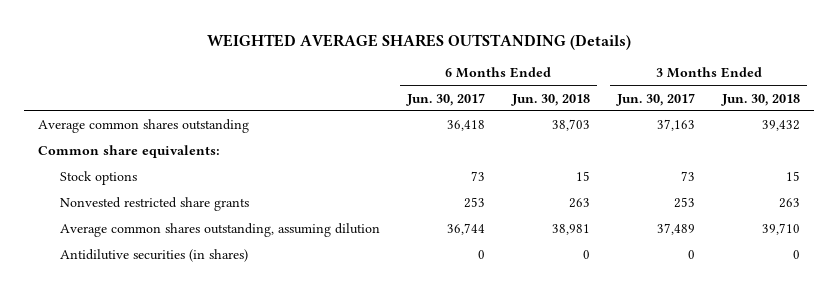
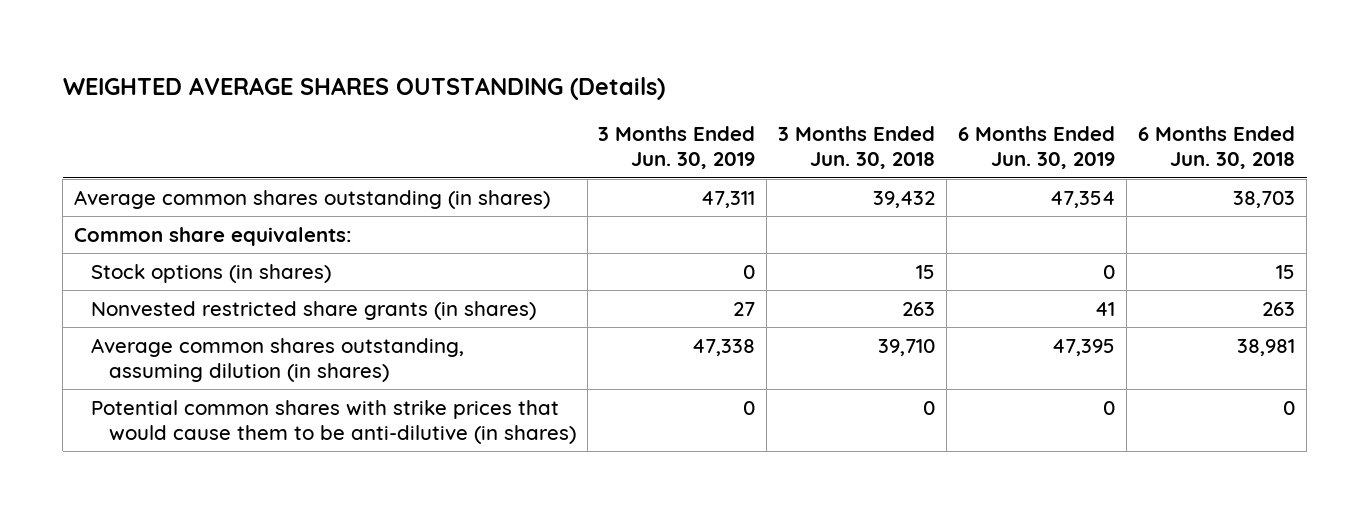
- | 6 Months Ended Jun. 30, 2017 | 6 Months Ended Jun. 30, 2018 | 3 Months Ended Jun. 30, 2017 | 3 Months Ended Jun. 30, 2018
+ | 3 Months Ended Jun. 30, 2019 | 3 Months Ended Jun. 30, 2018 | 6 Months Ended Jun. 30, 2019 | 6 Months Ended Jun. 30, 2018
- Average common shares outstanding | 36,418 | 38,703 | 37,163 | 39,432
+ Average common shares outstanding (in shares) | 47,311 | 39,432 | 47,354 | 38,703
- Stock options | 73 | 15 | 73 | 15
- Nonvested restricted share grants | 253 | 263 | 253 | 263
- Average common shares outstanding, assuming dilution | 36,744 | 38,981 | 37,489 | 39,710
- Antidilutive securities (in shares) | 0 | 0 | 0 | 0
+ Stock options (in shares) | 0 | 15 | 0 | 15
+ Nonvested restricted share grants (in shares) | 27 | 263 | 41 | 263
+ Average common shares outstanding, assuming dilution (in shares) | 47,338 | 39,710 | 47,395 | 38,981
+ Potential common shares with strike prices that would cause them to be anti-dilutive (in shares) | 0 | 0 | 0 | 0

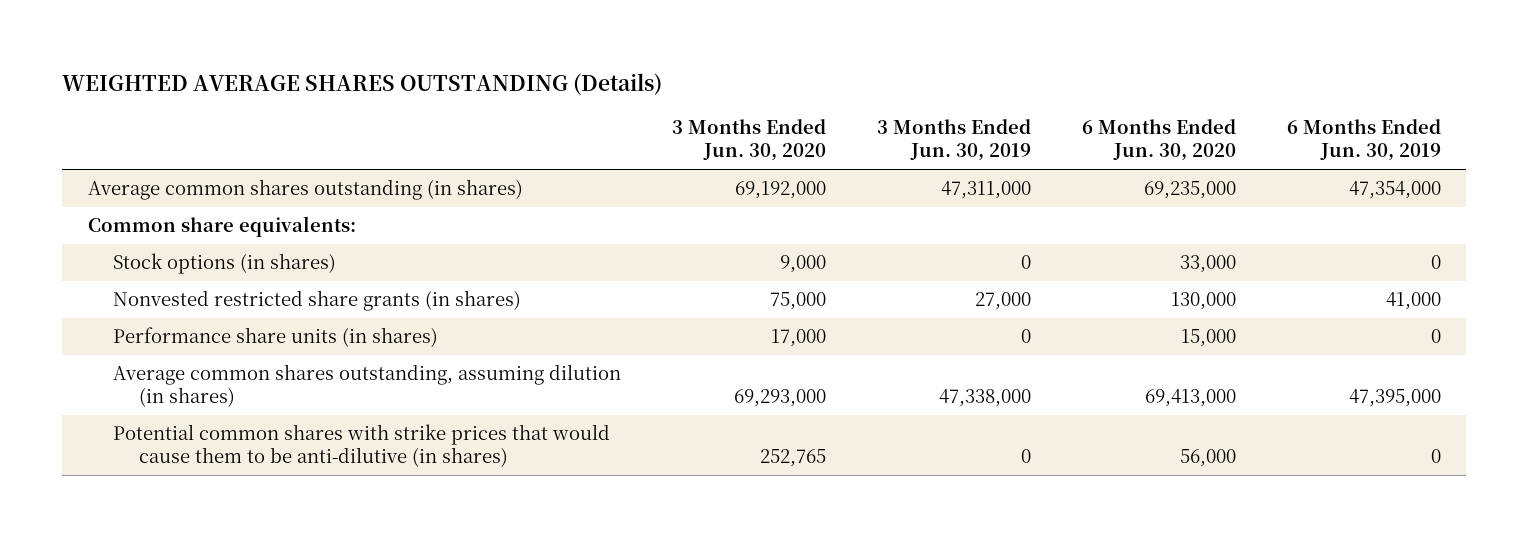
- | 3 Months Ended Jun. 30, 2019 | 3 Months Ended Jun. 30, 2018 | 6 Months Ended Jun. 30, 2019 | 6 Months Ended Jun. 30, 2018
+ | 3 Months Ended Jun. 30, 2020 | 3 Months Ended Jun. 30, 2019 | 6 Months Ended Jun. 30, 2020 | 6 Months Ended Jun. 30, 2019
- Average common shares outstanding (in shares) | 47,311 | 39,432 | 47,354 | 38,703
+ Average common shares outstanding (in shares) | 69,192,000 | 47,311,000 | 69,235,000 | 47,354,000
- Nonvested restricted share grants (in shares) | 27 | 263 | 41 | 263
- Average common shares outstanding, assuming dilution (in shares) | 47,338 | 39,710 | 47,395 | 38,981
+ Nonvested restricted share grants (in shares) | 75,000 | 27,000 | 130,000 | 41,000
+ Performance share units (in shares) | 17,000 | 0 | 15,000 | 0
+ Average common shares outstanding, assuming dilution (in shares) | 69,293,000 | 47,338,000 | 69,413,000 | 47,395,000

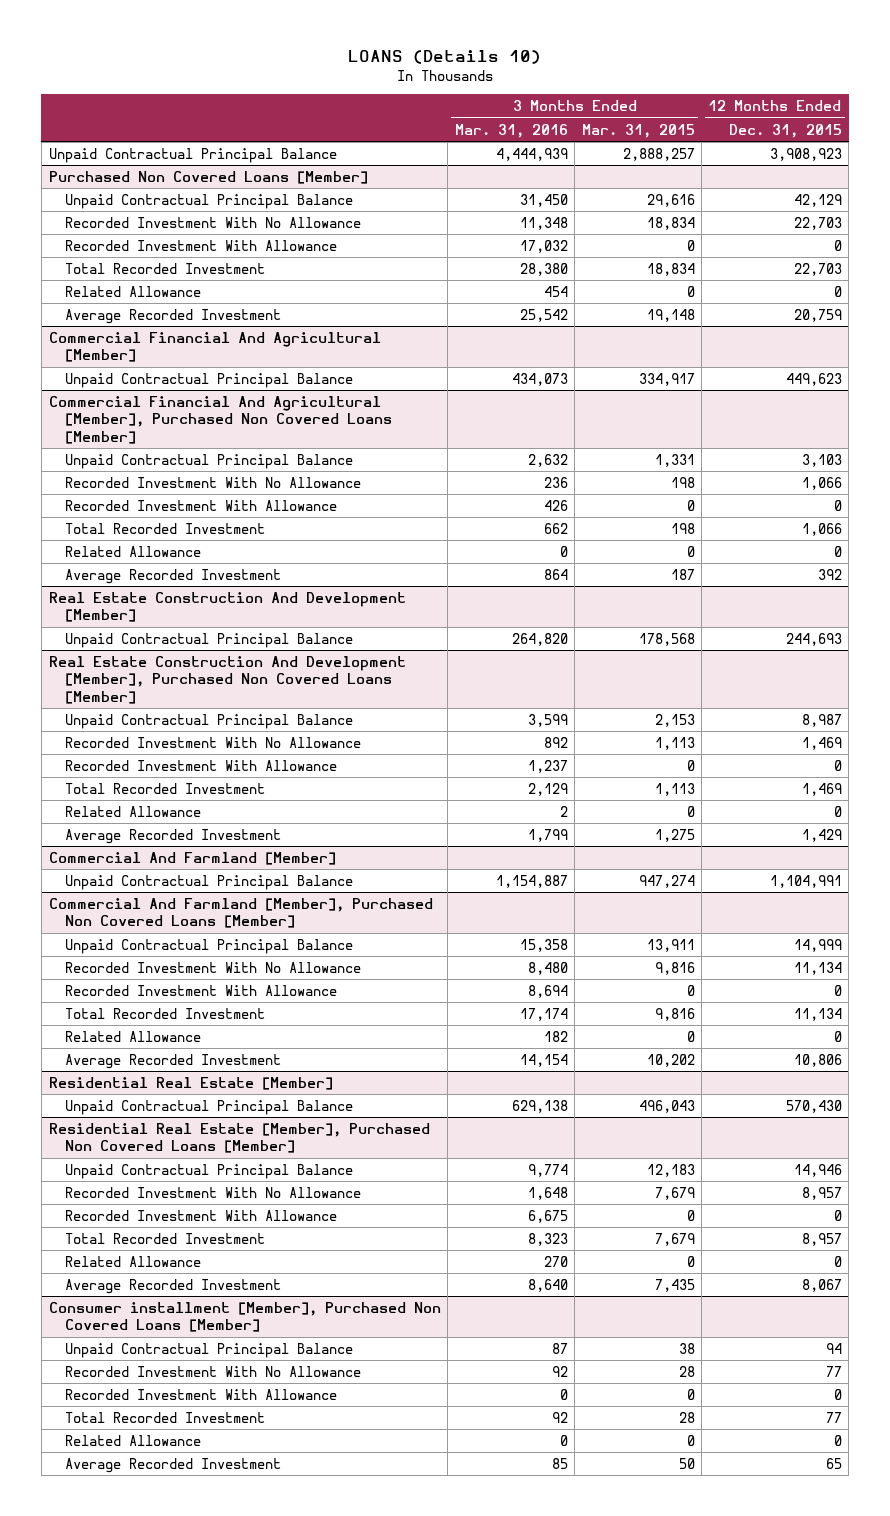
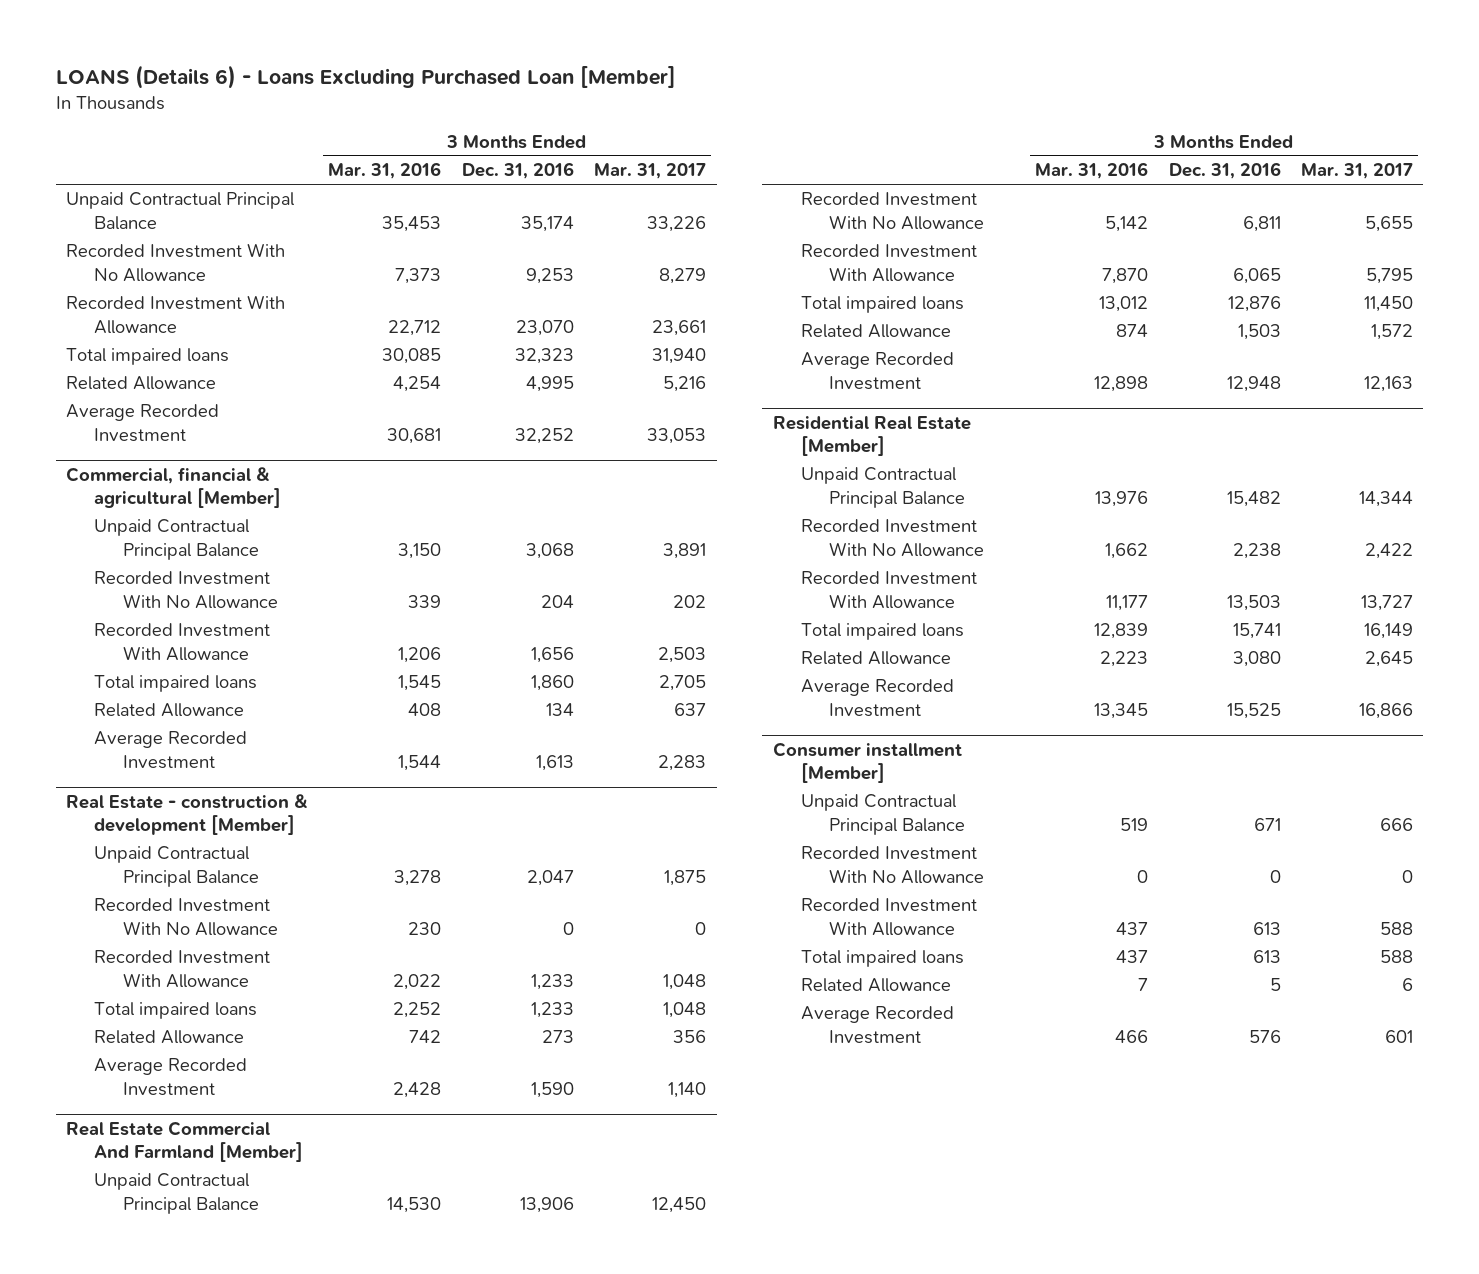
- LOANS (Details 10)
+ LOANS (Details 6) - Loans Excluding Purchased Loan [Member]
- | 3 Months Ended Mar. 31, 2016 | 3 Months Ended Mar. 31, 2015 | 12 Months Ended Dec. 31, 2015
+ | 3 Months Ended Mar. 31, 2016 | 3 Months Ended Dec. 31, 2016 | 3 Months Ended Mar. 31, 2017
- Unpaid Contractual Principal Balance | 4,444,939 | 2,888,257 | 3,908,923
- Purchased Non Covered Loans [Member]
- Unpaid Contractual Principal Balance | 31,450 | 29,616 | 42,129
- Recorded Investment With No Allowance | 11,348 | 18,834 | 22,703
- Recorded Investment With Allowance | 17,032 | 0 | 0
- Total Recorded Investment | 28,380 | 18,834 | 22,703
- Related Allowance | 454 | 0 | 0
- Average Recorded Investment | 25,542 | 19,148 | 20,759
- Commercial Financial And Agricultural [Member]
- Unpaid Contractual Principal Balance | 434,073 | 334,917 | 449,623
- Commercial Financial And Agricultural [Member], Purchased Non Covered Loans [Member]
- Unpaid Contractual Principal Balance | 2,632 | 1,331 | 3,103
- Recorded Investment With No Allowance | 236 | 198 | 1,066
- Recorded Investment With Allowance | 426 | 0 | 0
- Total Recorded Investment | 662 | 198 | 1,066
- Related Allowance | 0 | 0 | 0
- Average Recorded Investment | 864 | 187 | 392
- Real Estate Construction And Development [Member]
- Unpaid Contractual Principal Balance | 264,820 | 178,568 | 244,693
- Real Estate Construction And Development [Member], Purchased Non Covered Loans [Member]
- Unpaid Contractual Principal Balance | 3,599 | 2,153 | 8,987
- Recorded Investment With No Allowance | 892 | 1,113 | 1,469
- Recorded Investment With Allowance | 1,237 | 0 | 0
- Total Recorded Investment | 2,129 | 1,113 | 1,469
- Related Allowance | 2 | 0 | 0
- Average Recorded Investment | 1,799 | 1,275 | 1,429
- Commercial And Farmland [Member]
- Unpaid Contractual Principal Balance | 1,154,887 | 947,274 | 1,104,991
- Commercial And Farmland [Member], Purchased Non Covered Loans [Member]
- Unpaid Contractual Principal Balance | 15,358 | 13,911 | 14,999
- Recorded Investment With No Allowance | 8,480 | 9,816 | 11,134
- Recorded Investment With Allowance | 8,694 | 0 | 0
- Total Recorded Investment | 17,174 | 9,816 | 11,134
- Related Allowance | 182 | 0 | 0
- Average Recorded Investment | 14,154 | 10,202 | 10,806
+ Unpaid Contractual Principal Balance | 35,453 | 35,174 | 33,226
+ Recorded Investment With No Allowance | 7,373 | 9,253 | 8,279
+ Recorded Investment With Allowance | 22,712 | 23,070 | 23,661
+ Total impaired loans | 30,085 | 32,323 | 31,940
+ Related Allowance | 4,254 | 4,995 | 5,216
+ Average Recorded Investment | 30,681 | 32,252 | 33,053
+ Commercial, financial & agricultural [Member]
+ Unpaid Contractual Principal Balance | 3,150 | 3,068 | 3,891
+ Recorded Investment With No Allowance | 339 | 204 | 202
+ Recorded Investment With Allowance | 1,206 | 1,656 | 2,503
+ Total impaired loans | 1,545 | 1,860 | 2,705
+ Related Allowance | 408 | 134 | 637
+ Average Recorded Investment | 1,544 | 1,613 | 2,283
+ Real Estate - construction & development [Member]
+ Unpaid Contractual Principal Balance | 3,278 | 2,047 | 1,875
+ Recorded Investment With No Allowance | 230 | 0 | 0
+ Recorded Investment With Allowance | 2,022 | 1,233 | 1,048
+ Total impaired loans | 2,252 | 1,233 | 1,048
+ Related Allowance | 742 | 273 | 356
+ Average Recorded Investment | 2,428 | 1,590 | 1,140
+ Real Estate Commercial And Farmland [Member]
+ Unpaid Contractual Principal Balance | 14,530 | 13,906 | 12,450
+ Recorded Investment With No Allowance | 5,142 | 6,811 | 5,655
+ Recorded Investment With Allowance | 7,870 | 6,065 | 5,795
+ Total impaired loans | 13,012 | 12,876 | 11,450
+ Related Allowance | 874 | 1,503 | 1,572
+ Average Recorded Investment | 12,898 | 12,948 | 12,163
@ Residential Real Estate [Member]
- Unpaid Contractual Principal Balance | 629,138 | 496,043 | 570,430
- Residential Real Estate [Member], Purchased Non Covered Loans [Member]
- Unpaid Contractual Principal Balance | 9,774 | 12,183 | 14,946
- Recorded Investment With No Allowance | 1,648 | 7,679 | 8,957
- Recorded Investment With Allowance | 6,675 | 0 | 0
- Total Recorded Investment | 8,323 | 7,679 | 8,957
- Related Allowance | 270 | 0 | 0
- Average Recorded Investment | 8,640 | 7,435 | 8,067
- Consumer installment [Member], Purchased Non Covered Loans [Member]
- Unpaid Contractual Principal Balance | 87 | 38 | 94
- Recorded Investment With No Allowance | 92 | 28 | 77
- Recorded Investment With Allowance | 0 | 0 | 0
- Total Recorded Investment | 92 | 28 | 77
- Related Allowance | 0 | 0 | 0
- Average Recorded Investment | 85 | 50 | 65
@ Residential Real Estate [Member]
+ Unpaid Contractual Principal Balance | 13,976 | 15,482 | 14,344
+ Recorded Investment With No Allowance | 1,662 | 2,238 | 2,422
+ Recorded Investment With Allowance | 11,177 | 13,503 | 13,727
+ Total impaired loans | 12,839 | 15,741 | 16,149
+ Related Allowance | 2,223 | 3,080 | 2,645
+ Average Recorded Investment | 13,345 | 15,525 | 16,866
+ Consumer installment [Member]
+ Unpaid Contractual Principal Balance | 519 | 671 | 666
+ Recorded Investment With No Allowance | 0 | 0 | 0
+ Recorded Investment With Allowance | 437 | 613 | 588
+ Total impaired loans | 437 | 613 | 588
+ Related Allowance | 7 | 5 | 6
+ Average Recorded Investment | 466 | 576 | 601

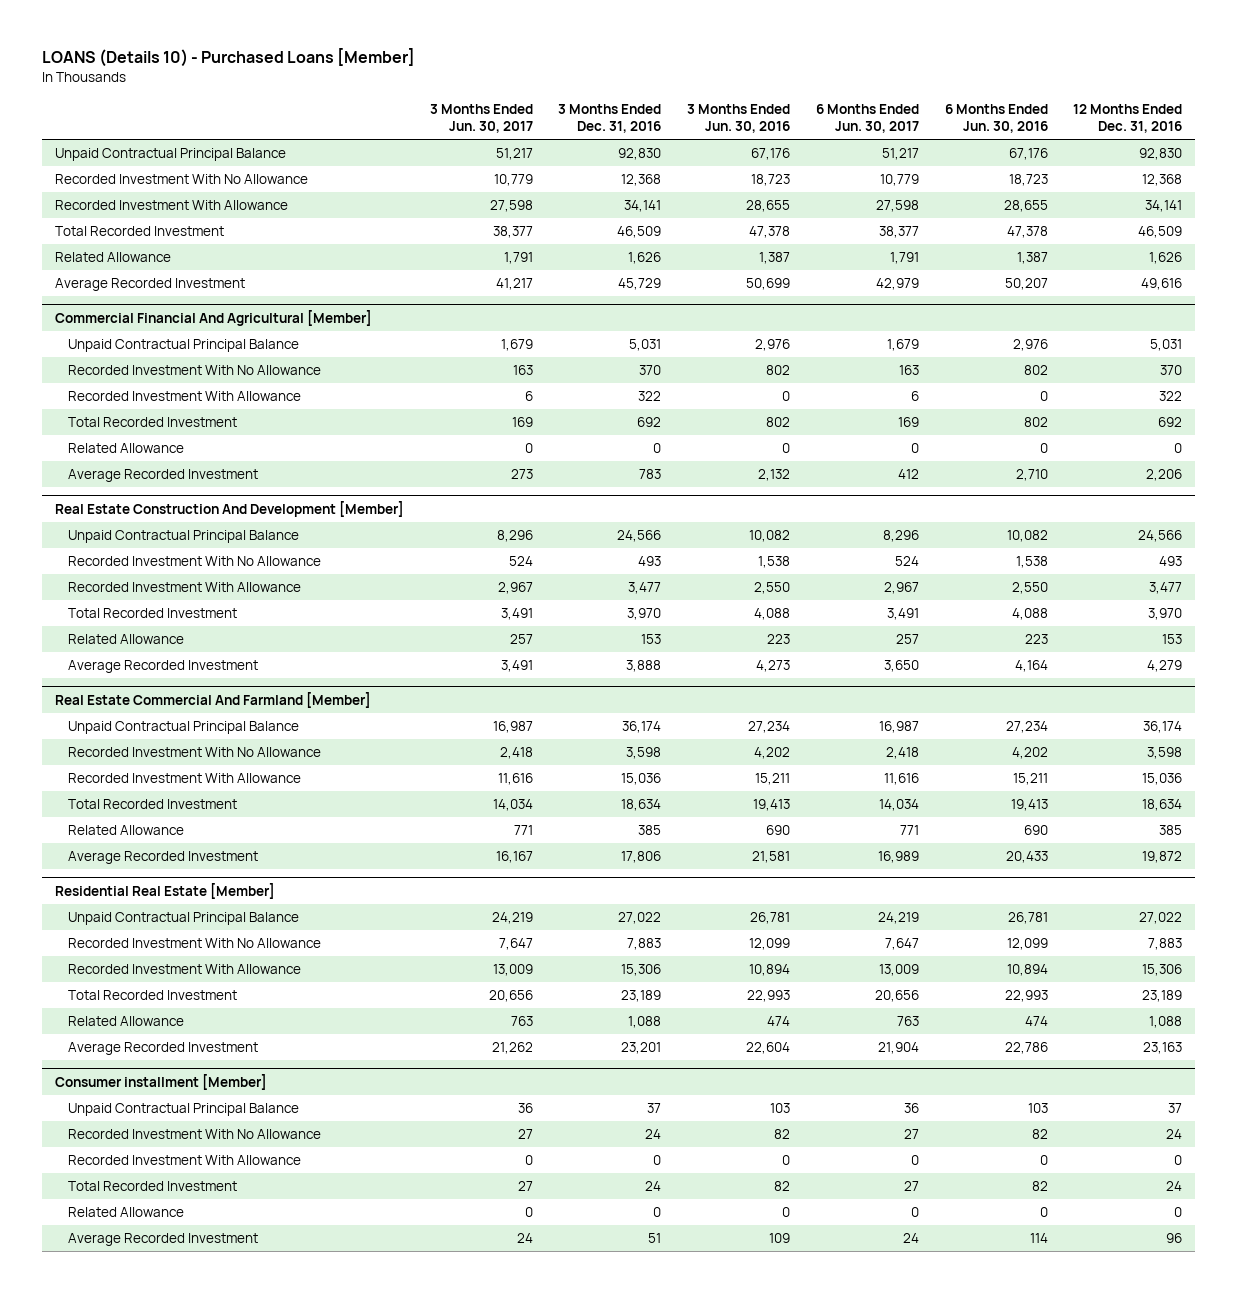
- LOANS (Details 6) - Loans Excluding Purchased Loan [Member]
+ LOANS (Details 10) - Purchased Loans [Member]
- | 3 Months Ended Mar. 31, 2016 | 3 Months Ended Dec. 31, 2016 | 3 Months Ended Mar. 31, 2017
+ | 3 Months Ended Jun. 30, 2017 | 3 Months Ended Dec. 31, 2016 | 3 Months Ended Jun. 30, 2016 | 6 Months Ended Jun. 30, 2017 | 6 Months Ended Jun. 30, 2016 | 12 Months Ended Dec. 31, 2016
- Unpaid Contractual Principal Balance | 35,453 | 35,174 | 33,226
- Recorded Investment With No Allowance | 7,373 | 9,253 | 8,279
- Recorded Investment With Allowance | 22,712 | 23,070 | 23,661
- Total impaired loans | 30,085 | 32,323 | 31,940
- Related Allowance | 4,254 | 4,995 | 5,216
- Average Recorded Investment | 30,681 | 32,252 | 33,053
- Commercial, financial & agricultural [Member]
- Unpaid Contractual Principal Balance | 3,150 | 3,068 | 3,891
- Recorded Investment With No Allowance | 339 | 204 | 202
- Recorded Investment With Allowance | 1,206 | 1,656 | 2,503
- Total impaired loans | 1,545 | 1,860 | 2,705
- Related Allowance | 408 | 134 | 637
- Average Recorded Investment | 1,544 | 1,613 | 2,283
- Real Estate - construction & development [Member]
- Unpaid Contractual Principal Balance | 3,278 | 2,047 | 1,875
- Recorded Investment With No Allowance | 230 | 0 | 0
- Recorded Investment With Allowance | 2,022 | 1,233 | 1,048
- Total impaired loans | 2,252 | 1,233 | 1,048
- Related Allowance | 742 | 273 | 356
- Average Recorded Investment | 2,428 | 1,590 | 1,140
+ Unpaid Contractual Principal Balance | 51,217 | 92,830 | 67,176 | 51,217 | 67,176 | 92,830
+ Recorded Investment With No Allowance | 10,779 | 12,368 | 18,723 | 10,779 | 18,723 | 12,368
+ Recorded Investment With Allowance | 27,598 | 34,141 | 28,655 | 27,598 | 28,655 | 34,141
+ Total Recorded Investment | 38,377 | 46,509 | 47,378 | 38,377 | 47,378 | 46,509
+ Related Allowance | 1,791 | 1,626 | 1,387 | 1,791 | 1,387 | 1,626
+ Average Recorded Investment | 41,217 | 45,729 | 50,699 | 42,979 | 50,207 | 49,616
+ Commercial Financial And Agricultural [Member]
+ Unpaid Contractual Principal Balance | 1,679 | 5,031 | 2,976 | 1,679 | 2,976 | 5,031
+ Recorded Investment With No Allowance | 163 | 370 | 802 | 163 | 802 | 370
+ Recorded Investment With Allowance | 6 | 322 | 0 | 6 | 0 | 322
+ Total Recorded Investment | 169 | 692 | 802 | 169 | 802 | 692
+ Related Allowance | 0 | 0 | 0 | 0 | 0 | 0
+ Average Recorded Investment | 273 | 783 | 2,132 | 412 | 2,710 | 2,206
+ Real Estate Construction And Development [Member]
+ Unpaid Contractual Principal Balance | 8,296 | 24,566 | 10,082 | 8,296 | 10,082 | 24,566
+ Recorded Investment With No Allowance | 524 | 493 | 1,538 | 524 | 1,538 | 493
+ Recorded Investment With Allowance | 2,967 | 3,477 | 2,550 | 2,967 | 2,550 | 3,477
+ Total Recorded Investment | 3,491 | 3,970 | 4,088 | 3,491 | 4,088 | 3,970
+ Related Allowance | 257 | 153 | 223 | 257 | 223 | 153
+ Average Recorded Investment | 3,491 | 3,888 | 4,273 | 3,650 | 4,164 | 4,279
@ Real Estate Commercial And Farmland [Member]
- Unpaid Contractual Principal Balance | 14,530 | 13,906 | 12,450
- Recorded Investment With No Allowance | 5,142 | 6,811 | 5,655
- Recorded Investment With Allowance | 7,870 | 6,065 | 5,795
- Total impaired loans | 13,012 | 12,876 | 11,450
- Related Allowance | 874 | 1,503 | 1,572
- Average Recorded Investment | 12,898 | 12,948 | 12,163
+ Unpaid Contractual Principal Balance | 16,987 | 36,174 | 27,234 | 16,987 | 27,234 | 36,174
+ Recorded Investment With No Allowance | 2,418 | 3,598 | 4,202 | 2,418 | 4,202 | 3,598
+ Recorded Investment With Allowance | 11,616 | 15,036 | 15,211 | 11,616 | 15,211 | 15,036
+ Total Recorded Investment | 14,034 | 18,634 | 19,413 | 14,034 | 19,413 | 18,634
+ Related Allowance | 771 | 385 | 690 | 771 | 690 | 385
+ Average Recorded Investment | 16,167 | 17,806 | 21,581 | 16,989 | 20,433 | 19,872
@ Residential Real Estate [Member]
- Unpaid Contractual Principal Balance | 13,976 | 15,482 | 14,344
- Recorded Investment With No Allowance | 1,662 | 2,238 | 2,422
- Recorded Investment With Allowance | 11,177 | 13,503 | 13,727
- Total impaired loans | 12,839 | 15,741 | 16,149
- Related Allowance | 2,223 | 3,080 | 2,645
- Average Recorded Investment | 13,345 | 15,525 | 16,866
+ Unpaid Contractual Principal Balance | 24,219 | 27,022 | 26,781 | 24,219 | 26,781 | 27,022
+ Recorded Investment With No Allowance | 7,647 | 7,883 | 12,099 | 7,647 | 12,099 | 7,883
+ Recorded Investment With Allowance | 13,009 | 15,306 | 10,894 | 13,009 | 10,894 | 15,306
+ Total Recorded Investment | 20,656 | 23,189 | 22,993 | 20,656 | 22,993 | 23,189
+ Related Allowance | 763 | 1,088 | 474 | 763 | 474 | 1,088
+ Average Recorded Investment | 21,262 | 23,201 | 22,604 | 21,904 | 22,786 | 23,163
@ Consumer installment [Member]
- Unpaid Contractual Principal Balance | 519 | 671 | 666
- Recorded Investment With No Allowance | 0 | 0 | 0
- Recorded Investment With Allowance | 437 | 613 | 588
- Total impaired loans | 437 | 613 | 588
- Related Allowance | 7 | 5 | 6
- Average Recorded Investment | 466 | 576 | 601
+ Unpaid Contractual Principal Balance | 36 | 37 | 103 | 36 | 103 | 37
+ Recorded Investment With No Allowance | 27 | 24 | 82 | 27 | 82 | 24
+ Recorded Investment With Allowance | 0 | 0 | 0 | 0 | 0 | 0
+ Total Recorded Investment | 27 | 24 | 82 | 27 | 82 | 24
+ Related Allowance | 0 | 0 | 0 | 0 | 0 | 0
+ Average Recorded Investment | 24 | 51 | 109 | 24 | 114 | 96

